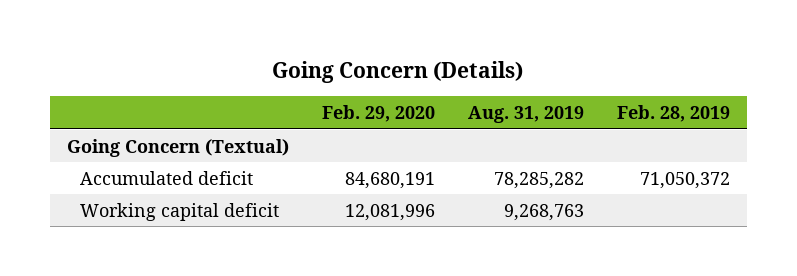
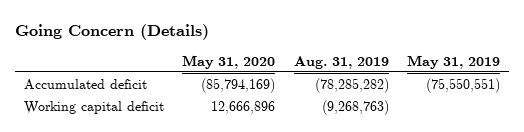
- | Feb. 29, 2020 | Aug. 31, 2019 | Feb. 28, 2019
+ | May 31, 2020 | Aug. 31, 2019 | May 31, 2019
- Going Concern (Textual)
- Accumulated deficit | 84,680,191 | 78,285,282 | 71,050,372
- Working capital deficit | 12,081,996 | 9,268,763 |
+ Accumulated deficit | (85,794,169) | (78,285,282) | (75,550,551)
+ Working capital deficit | 12,666,896 | (9,268,763) |

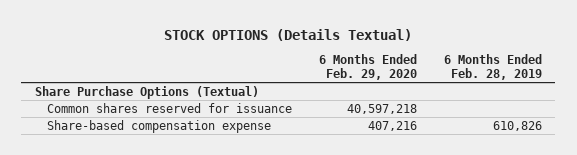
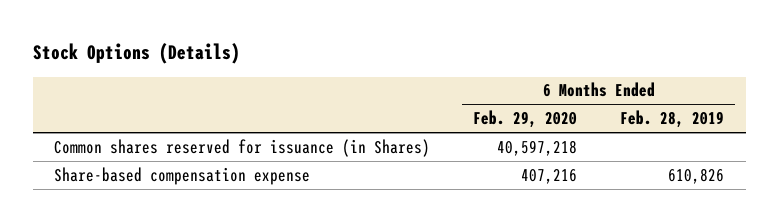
- STOCK OPTIONS (Details Textual)
+ Stock Options (Details)
- Share Purchase Options (Textual)
- Common shares reserved for issuance | 40,597,218 |
+ Common shares reserved for issuance (in Shares) | 40,597,218 |

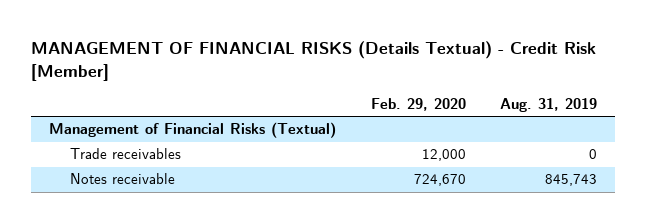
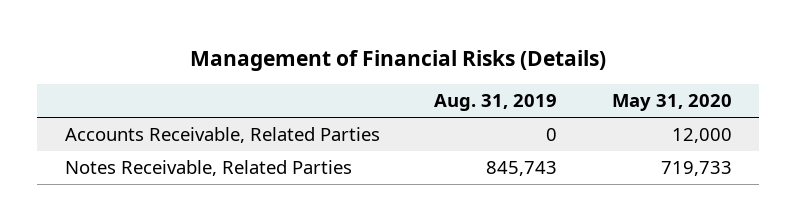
- MANAGEMENT OF FINANCIAL RISKS (Details Textual) - Credit Risk [Member]
+ Management of Financial Risks (Details)
- | Feb. 29, 2020 | Aug. 31, 2019
+ | Aug. 31, 2019 | May 31, 2020
- Management of Financial Risks (Textual)
- Trade receivables | 12,000 | 0
- Notes receivable | 724,670 | 845,743
+ Accounts Receivable, Related Parties | 0 | 12,000
+ Notes Receivable, Related Parties | 845,743 | 719,733

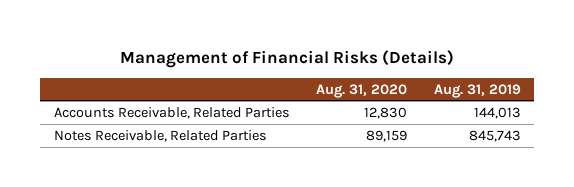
- | Aug. 31, 2019 | May 31, 2020
+ | Aug. 31, 2020 | Aug. 31, 2019
- Accounts Receivable, Related Parties | 0 | 12,000
+ Accounts Receivable, Related Parties | 12,830 | 144,013

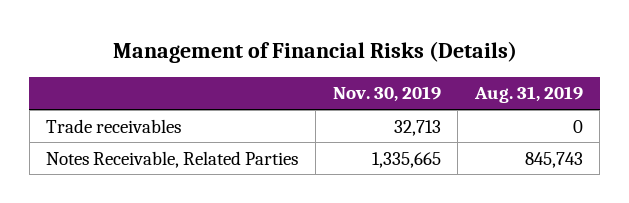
- | Aug. 31, 2020 | Aug. 31, 2019
+ | Nov. 30, 2019 | Aug. 31, 2019
- Accounts Receivable, Related Parties | 12,830 | 144,013
+ Trade receivables | 32,713 | 0

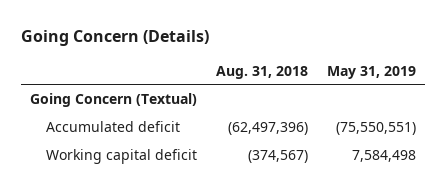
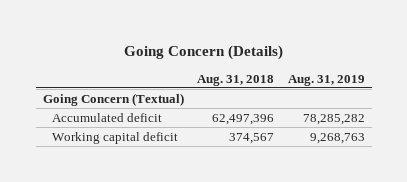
- | Aug. 31, 2018 | May 31, 2019
+ | Aug. 31, 2018 | Aug. 31, 2019
- Accumulated deficit | (62,497,396) | (75,550,551)
- Working capital deficit | (374,567) | 7,584,498
+ Accumulated deficit | 62,497,396 | 78,285,282
+ Working capital deficit | 374,567 | 9,268,763

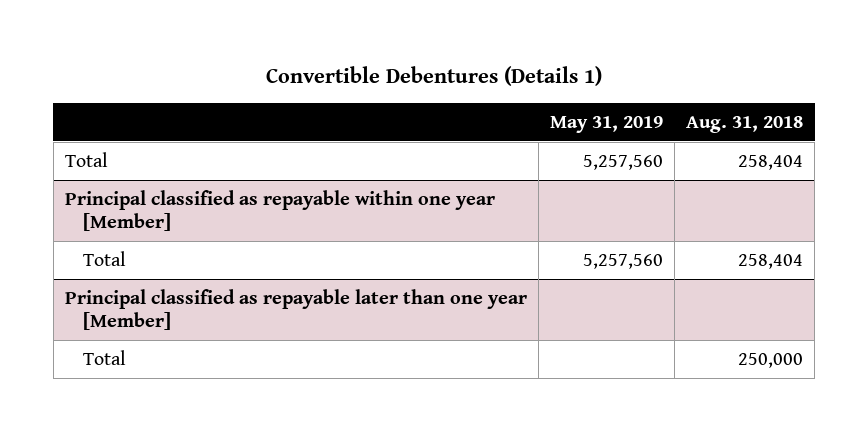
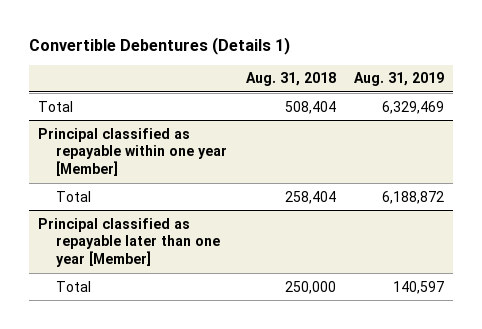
- | May 31, 2019 | Aug. 31, 2018
+ | Aug. 31, 2018 | Aug. 31, 2019
- Total | 5,257,560 | 258,404
+ Total | 508,404 | 6,329,469

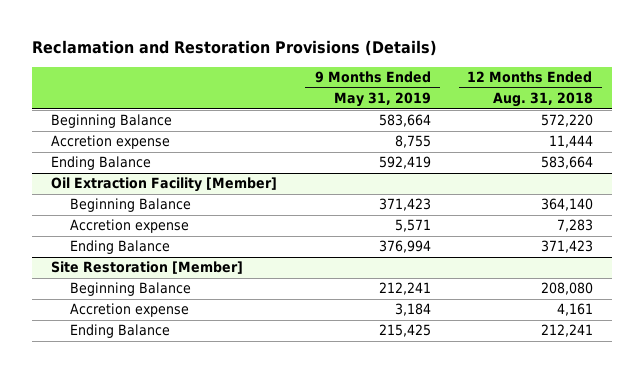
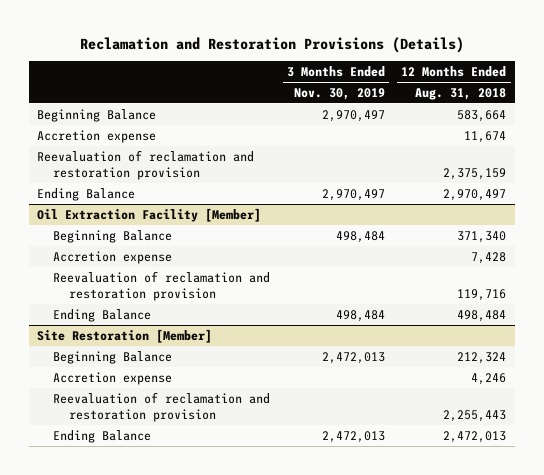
- | 9 Months Ended May 31, 2019 | 12 Months Ended Aug. 31, 2018
+ | 3 Months Ended Nov. 30, 2019 | 12 Months Ended Aug. 31, 2018
- Beginning Balance | 583,664 | 572,220
- Accretion expense | 8,755 | 11,444
- Ending Balance | 592,419 | 583,664
+ Beginning Balance | 2,970,497 | 583,664
+ Accretion expense | | 11,674
+ Reevaluation of reclamation and restoration provision | | 2,375,159
+ Ending Balance | 2,970,497 | 2,970,497
@ Oil Extraction Facility [Member]
- Beginning Balance | 371,423 | 364,140
- Accretion expense | 5,571 | 7,283
- Ending Balance | 376,994 | 371,423
+ Beginning Balance | 498,484 | 371,340
+ Accretion expense | | 7,428
+ Reevaluation of reclamation and restoration provision | | 119,716
+ Ending Balance | 498,484 | 498,484
@ Site Restoration [Member]
- Beginning Balance | 212,241 | 208,080
- Accretion expense | 3,184 | 4,161
- Ending Balance | 215,425 | 212,241
+ Beginning Balance | 2,472,013 | 212,324
+ Accretion expense | | 4,246
+ Reevaluation of reclamation and restoration provision | | 2,255,443
+ Ending Balance | 2,472,013 | 2,472,013

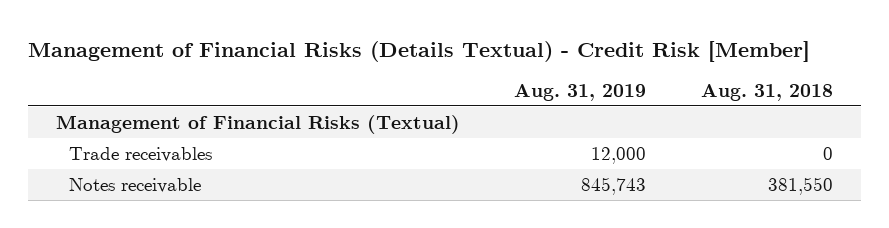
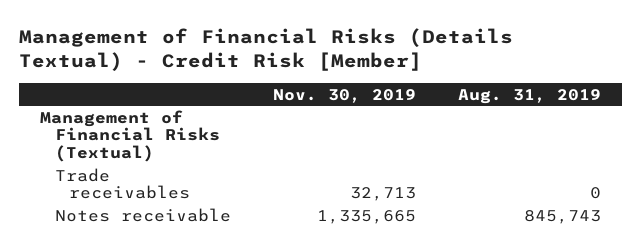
- | Aug. 31, 2019 | Aug. 31, 2018
+ | Nov. 30, 2019 | Aug. 31, 2019
- Trade receivables | 12,000 | 0
+ Trade receivables | 32,713 | 0

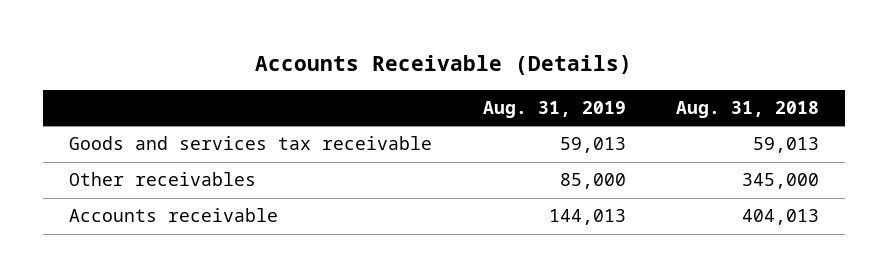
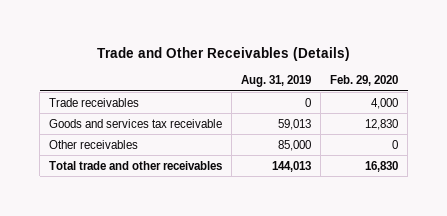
- Accounts Receivable (Details)
+ Trade and Other Receivables (Details)
- | Aug. 31, 2019 | Aug. 31, 2018
+ | Aug. 31, 2019 | Feb. 29, 2020
+ Trade receivables | 0 | 4,000
- Accounts receivable | 144,013 | 404,013
+ Total trade and other receivables | 144,013 | 16,830

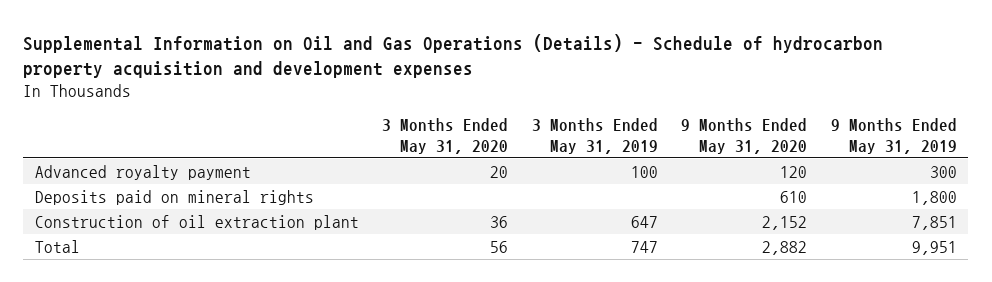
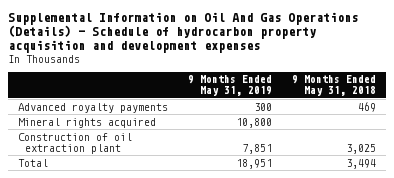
- Supplemental Information on Oil and Gas Operations (Details) - Schedule of hydrocarbon property acquisition and development expenses
+ Supplemental Information on Oil And Gas Operations (Details) - Schedule of hydrocarbon property acquisition and development expenses
- | 3 Months Ended May 31, 2020 | 3 Months Ended May 31, 2019 | 9 Months Ended May 31, 2020 | 9 Months Ended May 31, 2019
+ | 9 Months Ended May 31, 2019 | 9 Months Ended May 31, 2018
- Advanced royalty payment | 20 | 100 | 120 | 300
- Deposits paid on mineral rights | | | 610 | 1,800
+ Advanced royalty payments | 300 | 469
+ Mineral rights acquired | 10,800 |
- Total | 56 | 747 | 2,882 | 9,951
+ Total | 18,951 | 3,494

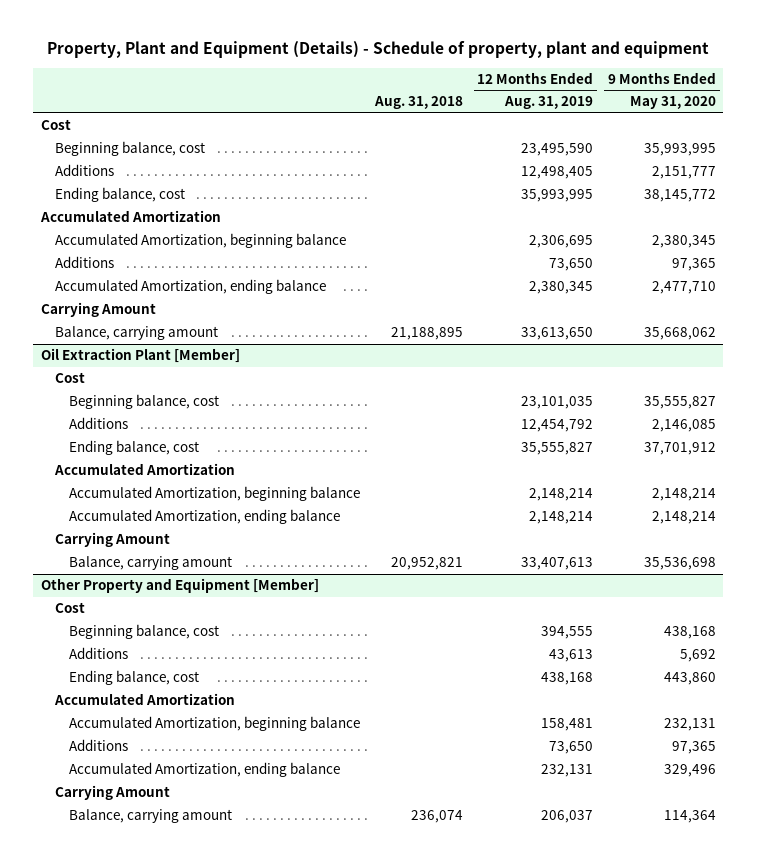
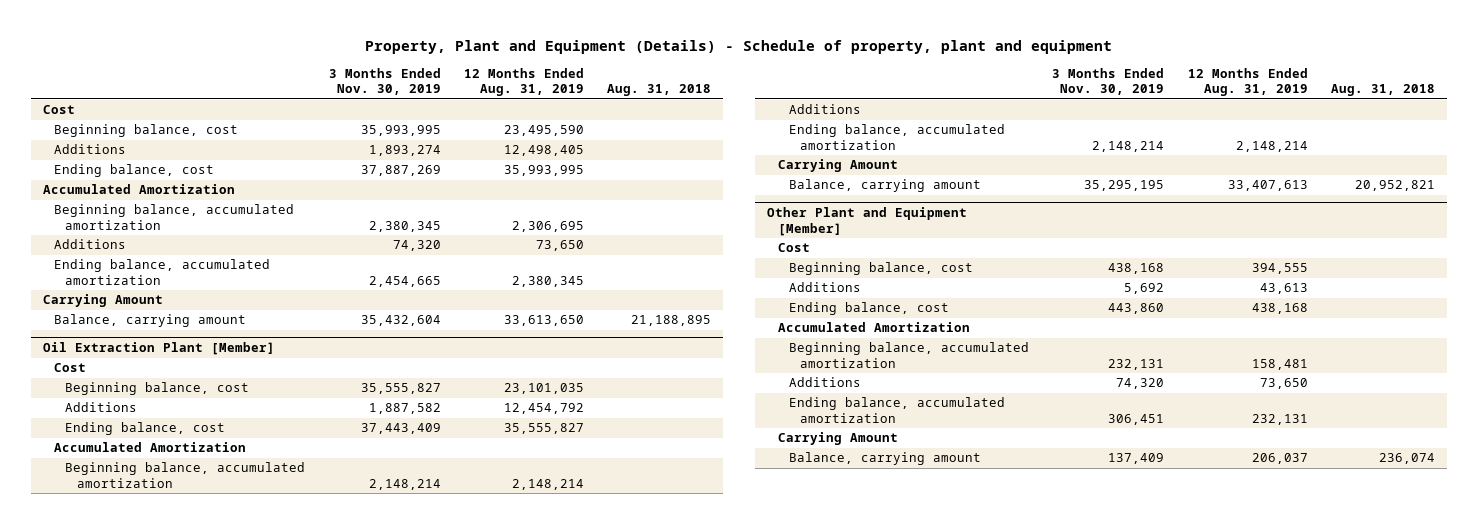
- | Aug. 31, 2018 | 12 Months Ended Aug. 31, 2019 | 9 Months Ended May 31, 2020
+ | 3 Months Ended Nov. 30, 2019 | 12 Months Ended Aug. 31, 2019 | Aug. 31, 2018
- Accumulated Amortization, beginning balance | | 2,306,695 | 2,380,345
+ Beginning balance, accumulated amortization | 2,380,345 | 2,306,695 |
- Accumulated Amortization, ending balance | | 2,380,345 | 2,477,710
+ Ending balance, accumulated amortization | 2,454,665 | 2,380,345 |
@ Oil Extraction Plant [Member]
- Accumulated Amortization, beginning balance | | 2,148,214 | 2,148,214
- Accumulated Amortization, ending balance | | 2,148,214 | 2,148,214
+ Beginning balance, accumulated amortization | 2,148,214 | 2,148,214 |
+ Additions
+ Ending balance, accumulated amortization | 2,148,214 | 2,148,214 |
- Other Property and Equipment [Member]
+ Other Plant and Equipment [Member]
- Accumulated Amortization, beginning balance | | 158,481 | 232,131
+ Beginning balance, accumulated amortization | 232,131 | 158,481 |
- Accumulated Amortization, ending balance | | 232,131 | 329,496
+ Ending balance, accumulated amortization | 306,451 | 232,131 |

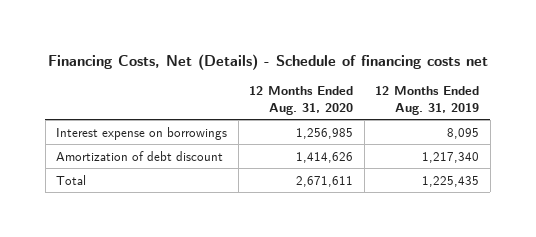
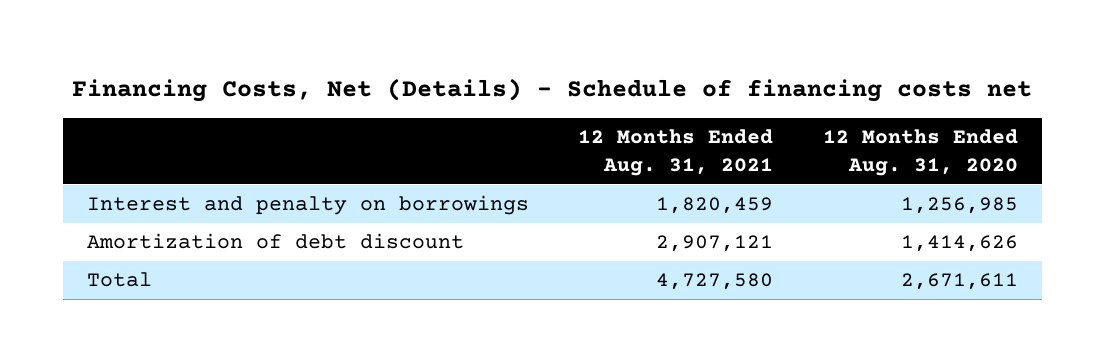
- | 12 Months Ended Aug. 31, 2020 | 12 Months Ended Aug. 31, 2019
+ | 12 Months Ended Aug. 31, 2021 | 12 Months Ended Aug. 31, 2020
- Interest expense on borrowings | 1,256,985 | 8,095
+ Interest and penalty on borrowings | 1,820,459 | 1,256,985

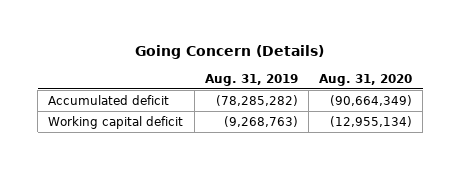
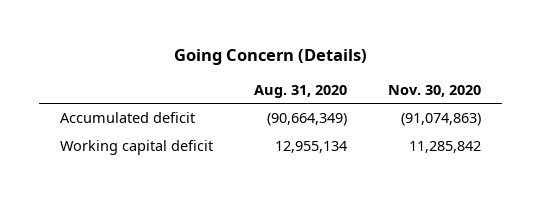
- | Aug. 31, 2019 | Aug. 31, 2020
+ | Aug. 31, 2020 | Nov. 30, 2020
- Working capital deficit | (9,268,763) | (12,955,134)
+ Working capital deficit | 12,955,134 | 11,285,842

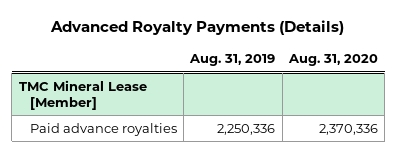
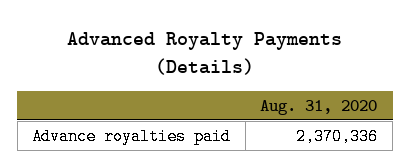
- | Aug. 31, 2019 | Aug. 31, 2020
+ | Aug. 31, 2020
- TMC Mineral Lease [Member]
- Paid advance royalties | 2,250,336 | 2,370,336
+ Advance royalties paid | 2,370,336

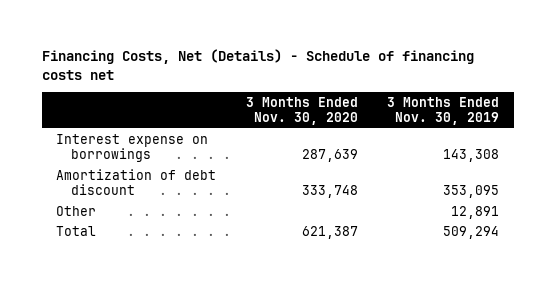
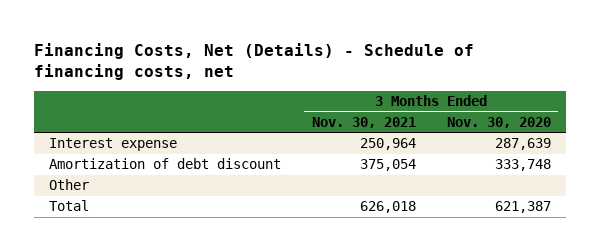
- Financing Costs, Net (Details) - Schedule of financing costs net
+ Financing Costs, Net (Details) - Schedule of financing costs, net
- | 3 Months Ended Nov. 30, 2020 | 3 Months Ended Nov. 30, 2019
+ | 3 Months Ended Nov. 30, 2021 | 3 Months Ended Nov. 30, 2020
- Interest expense on borrowings | 287,639 | 143,308
+ Interest expense | 250,964 | 287,639

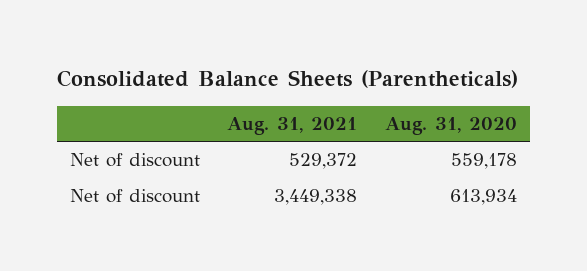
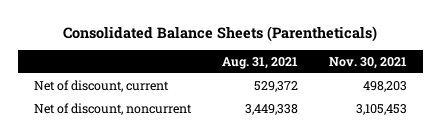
- | Aug. 31, 2021 | Aug. 31, 2020
+ | Aug. 31, 2021 | Nov. 30, 2021
- Net of discount | 529,372 | 559,178
- Net of discount | 3,449,338 | 613,934
+ Net of discount, current | 529,372 | 498,203
+ Net of discount, noncurrent | 3,449,338 | 3,105,453

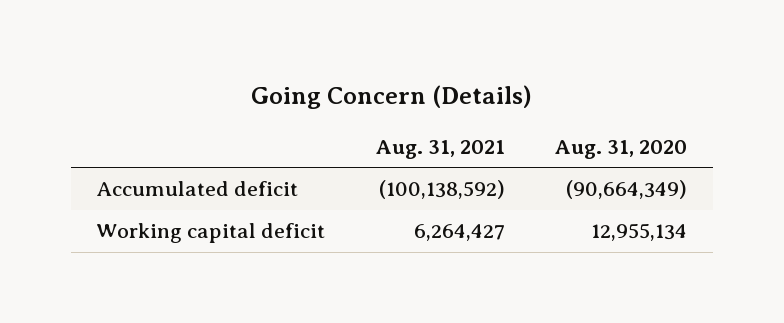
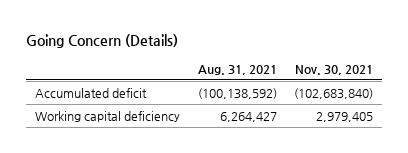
- | Aug. 31, 2021 | Aug. 31, 2020
+ | Aug. 31, 2021 | Nov. 30, 2021
- Working capital deficit | 6,264,427 | 12,955,134
+ Working capital deficiency | 6,264,427 | 2,979,405

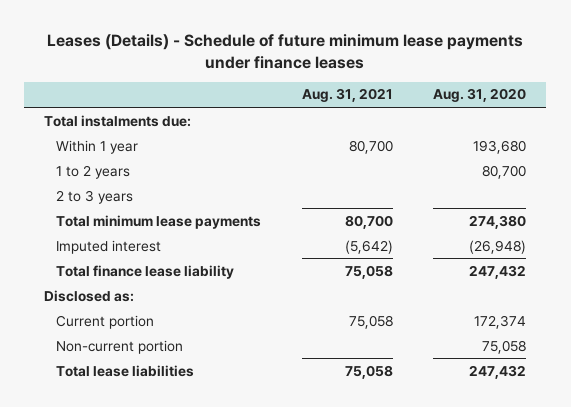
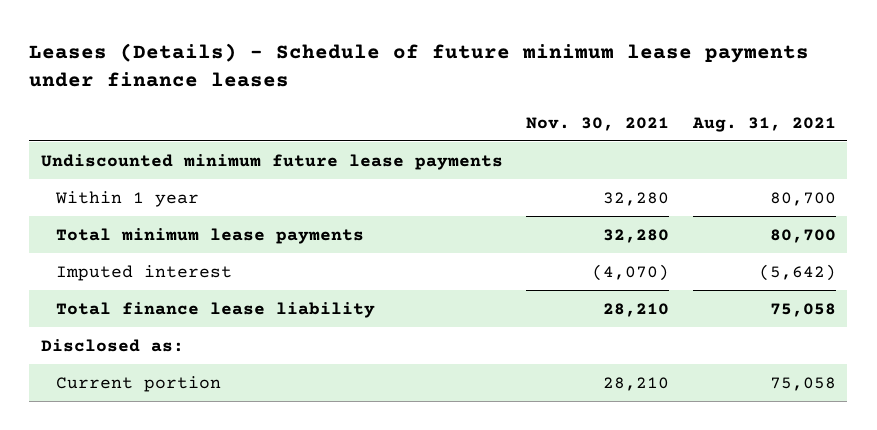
- | Aug. 31, 2021 | Aug. 31, 2020
+ | Nov. 30, 2021 | Aug. 31, 2021
- Total instalments due:
+ Undiscounted minimum future lease payments
- 1 to 2 years | | 80,700
- 2 to 3 years
- Non-current portion | | 75,058
- Total lease liabilities | 75,058 | 247,432

